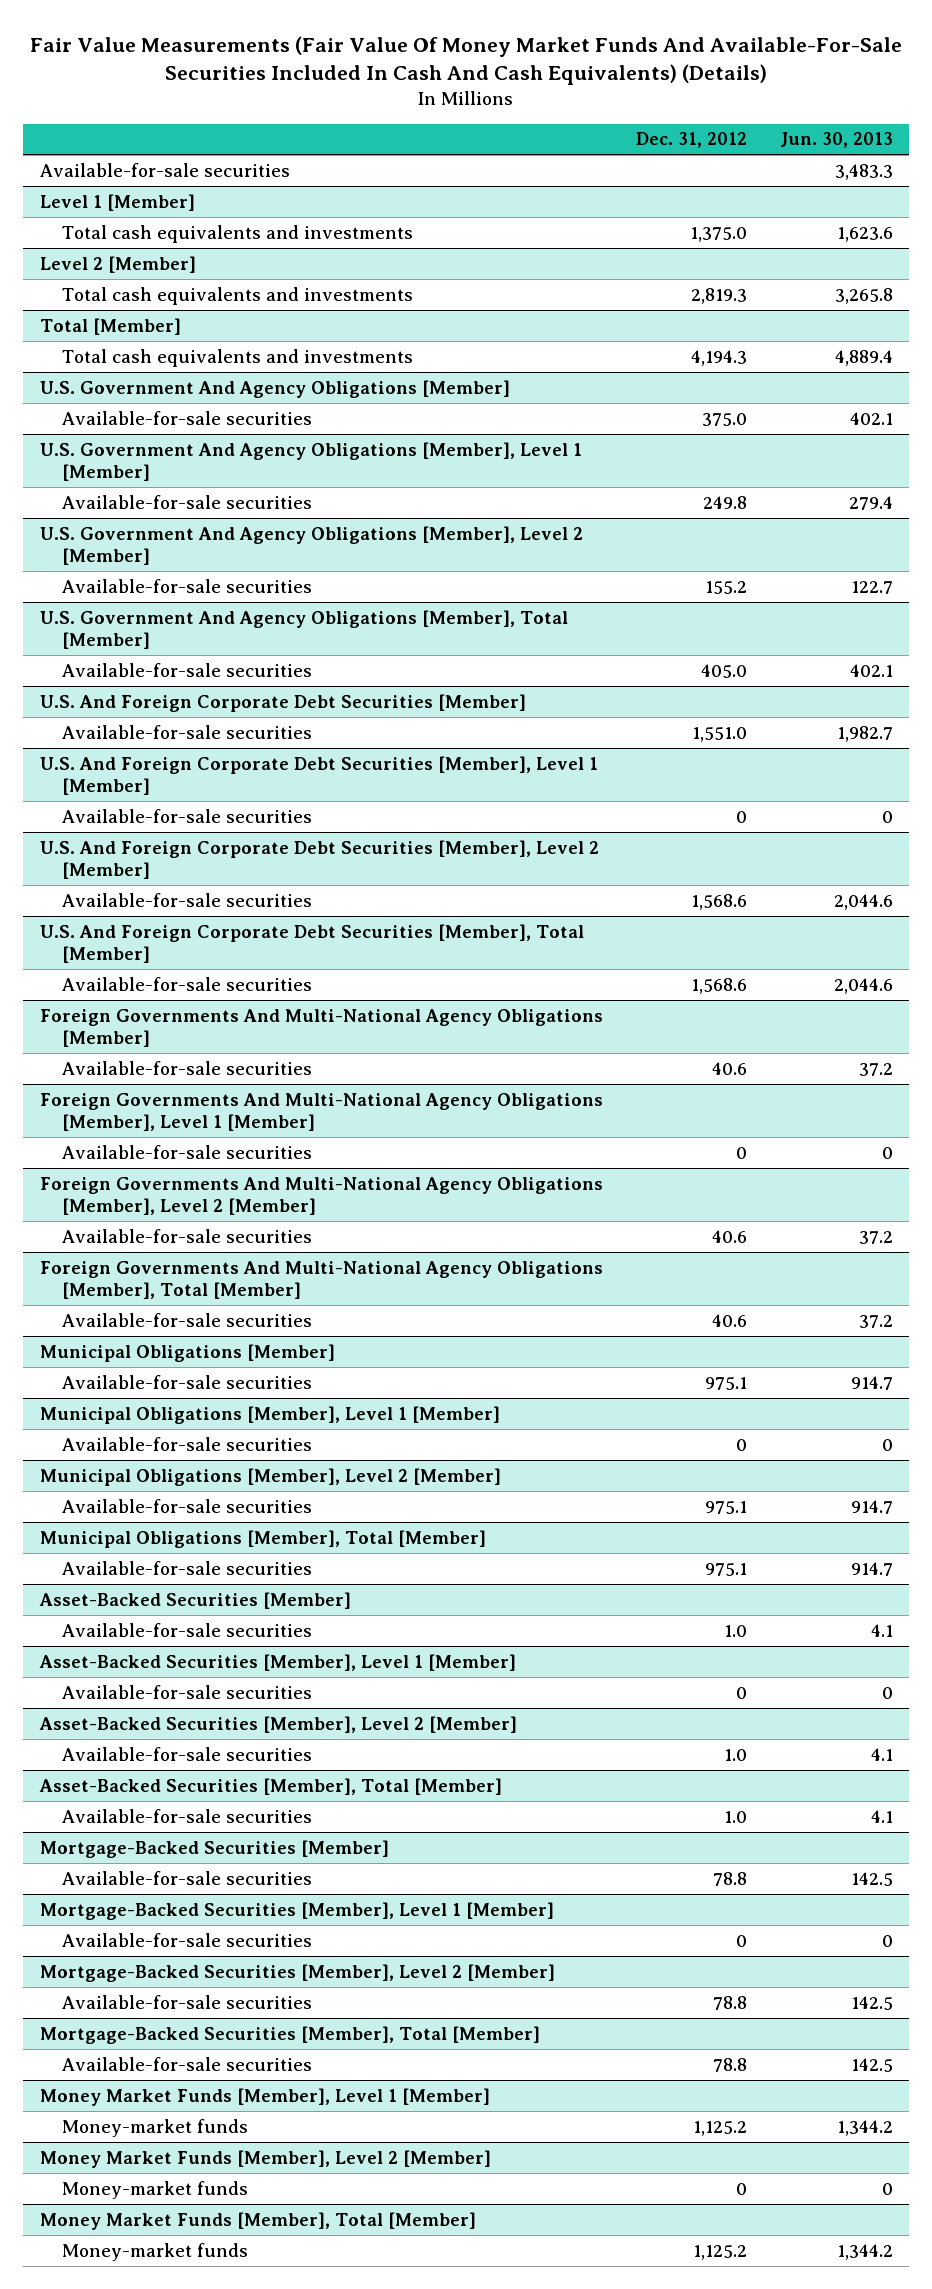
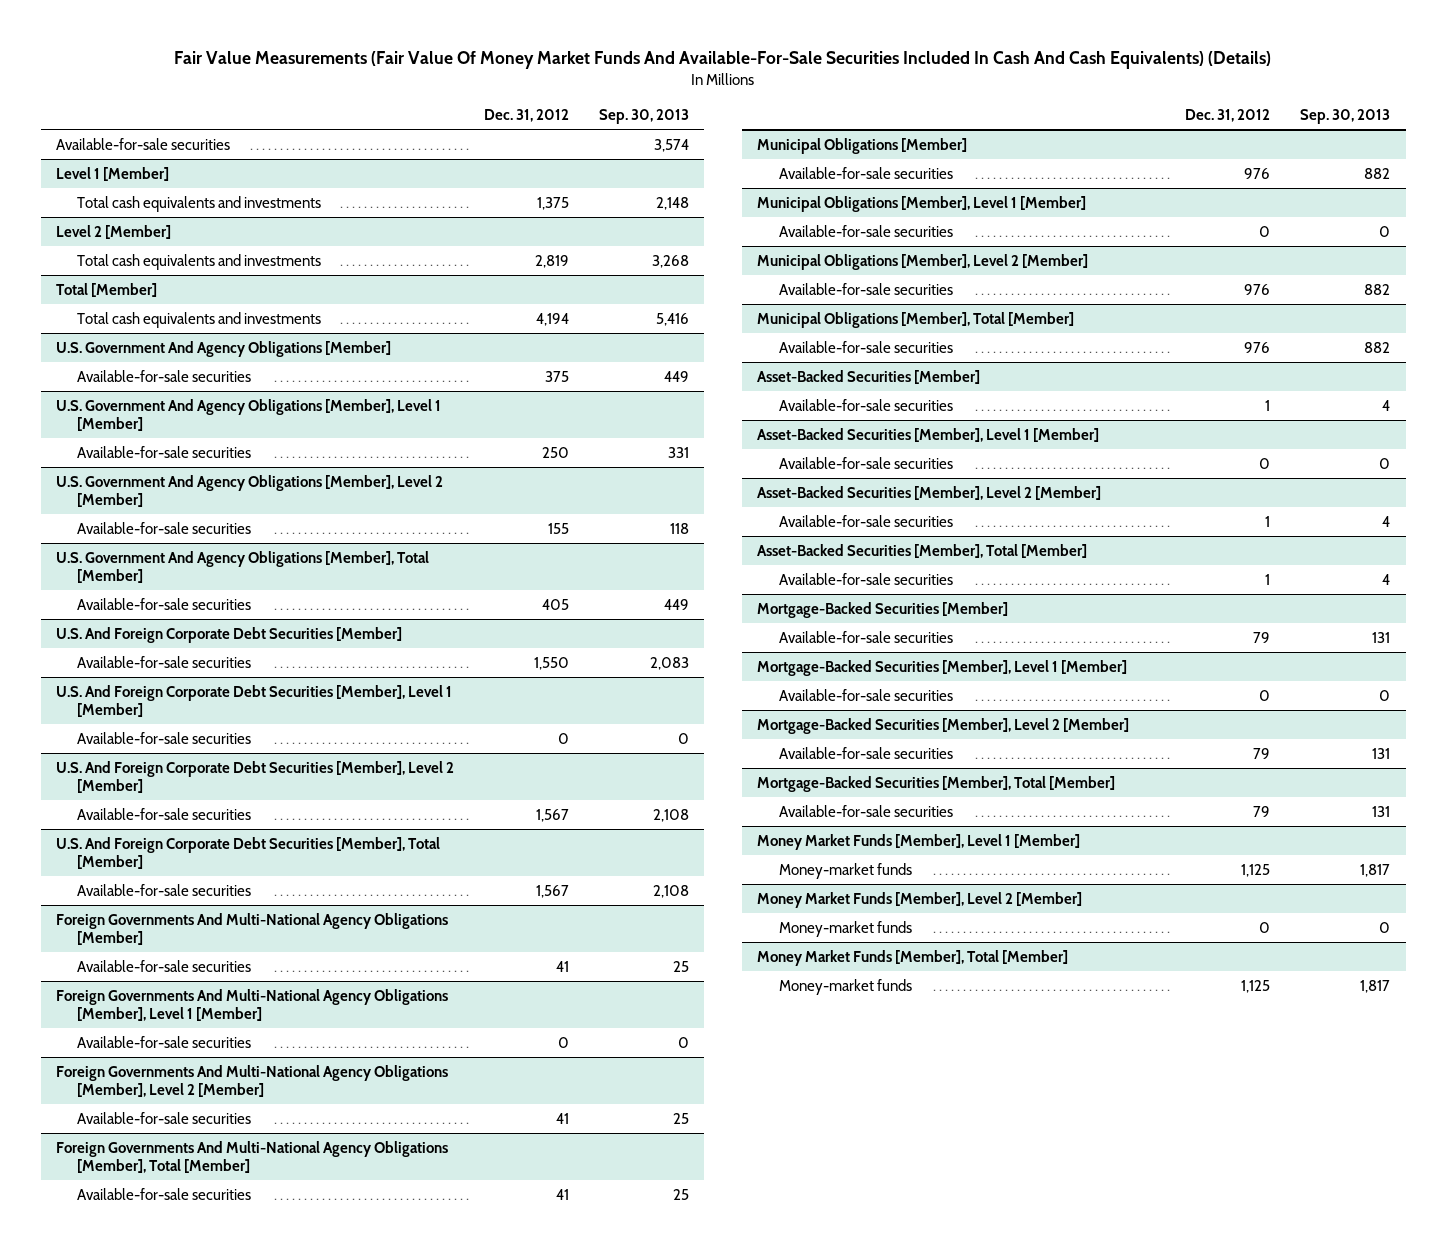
- | Dec. 31, 2012 | Jun. 30, 2013
+ | Dec. 31, 2012 | Sep. 30, 2013
@ Level 1 [Member]
- Total cash equivalents and investments | 1,375.0 | 1,623.6
+ Total cash equivalents and investments | 1,375 | 2,148
@ Level 2 [Member]
- Total cash equivalents and investments | 2,819.3 | 3,265.8
+ Total cash equivalents and investments | 2,819 | 3,268
@ Total [Member]
- Total cash equivalents and investments | 4,194.3 | 4,889.4
+ Total cash equivalents and investments | 4,194 | 5,416
@ U.S. Government And Agency Obligations [Member]
- Available-for-sale securities | 375.0 | 402.1
+ Available-for-sale securities | 375 | 449
@ U.S. Government And Agency Obligations [Member], Level 1 [Member]
- Available-for-sale securities | 249.8 | 279.4
+ Available-for-sale securities | 250 | 331
@ U.S. Government And Agency Obligations [Member], Level 2 [Member]
- Available-for-sale securities | 155.2 | 122.7
+ Available-for-sale securities | 155 | 118
@ U.S. Government And Agency Obligations [Member], Total [Member]
- Available-for-sale securities | 405.0 | 402.1
+ Available-for-sale securities | 405 | 449
@ U.S. And Foreign Corporate Debt Securities [Member]
- Available-for-sale securities | 1,551.0 | 1,982.7
+ Available-for-sale securities | 1,550 | 2,083
@ U.S. And Foreign Corporate Debt Securities [Member], Level 2 [Member]
- Available-for-sale securities | 1,568.6 | 2,044.6
+ Available-for-sale securities | 1,567 | 2,108
@ U.S. And Foreign Corporate Debt Securities [Member], Total [Member]
- Available-for-sale securities | 1,568.6 | 2,044.6
+ Available-for-sale securities | 1,567 | 2,108
@ Foreign Governments And Multi-National Agency Obligations [Member]
- Available-for-sale securities | 40.6 | 37.2
+ Available-for-sale securities | 41 | 25
@ Foreign Governments And Multi-National Agency Obligations [Member], Level 2 [Member]
- Available-for-sale securities | 40.6 | 37.2
+ Available-for-sale securities | 41 | 25
@ Foreign Governments And Multi-National Agency Obligations [Member], Total [Member]
- Available-for-sale securities | 40.6 | 37.2
+ Available-for-sale securities | 41 | 25
@ Municipal Obligations [Member]
- Available-for-sale securities | 975.1 | 914.7
+ Available-for-sale securities | 976 | 882
@ Municipal Obligations [Member], Level 2 [Member]
- Available-for-sale securities | 975.1 | 914.7
+ Available-for-sale securities | 976 | 882
@ Municipal Obligations [Member], Total [Member]
- Available-for-sale securities | 975.1 | 914.7
+ Available-for-sale securities | 976 | 882
@ Asset-Backed Securities [Member]
- Available-for-sale securities | 1.0 | 4.1
+ Available-for-sale securities | 1 | 4
@ Asset-Backed Securities [Member], Level 2 [Member]
- Available-for-sale securities | 1.0 | 4.1
+ Available-for-sale securities | 1 | 4
@ Asset-Backed Securities [Member], Total [Member]
- Available-for-sale securities | 1.0 | 4.1
+ Available-for-sale securities | 1 | 4
@ Mortgage-Backed Securities [Member]
- Available-for-sale securities | 78.8 | 142.5
+ Available-for-sale securities | 79 | 131
@ Mortgage-Backed Securities [Member], Level 2 [Member]
- Available-for-sale securities | 78.8 | 142.5
+ Available-for-sale securities | 79 | 131
@ Mortgage-Backed Securities [Member], Total [Member]
- Available-for-sale securities | 78.8 | 142.5
+ Available-for-sale securities | 79 | 131
@ Money Market Funds [Member], Level 1 [Member]
- Money-market funds | 1,125.2 | 1,344.2
+ Money-market funds | 1,125 | 1,817
@ Money Market Funds [Member], Total [Member]
- Money-market funds | 1,125.2 | 1,344.2
+ Money-market funds | 1,125 | 1,817

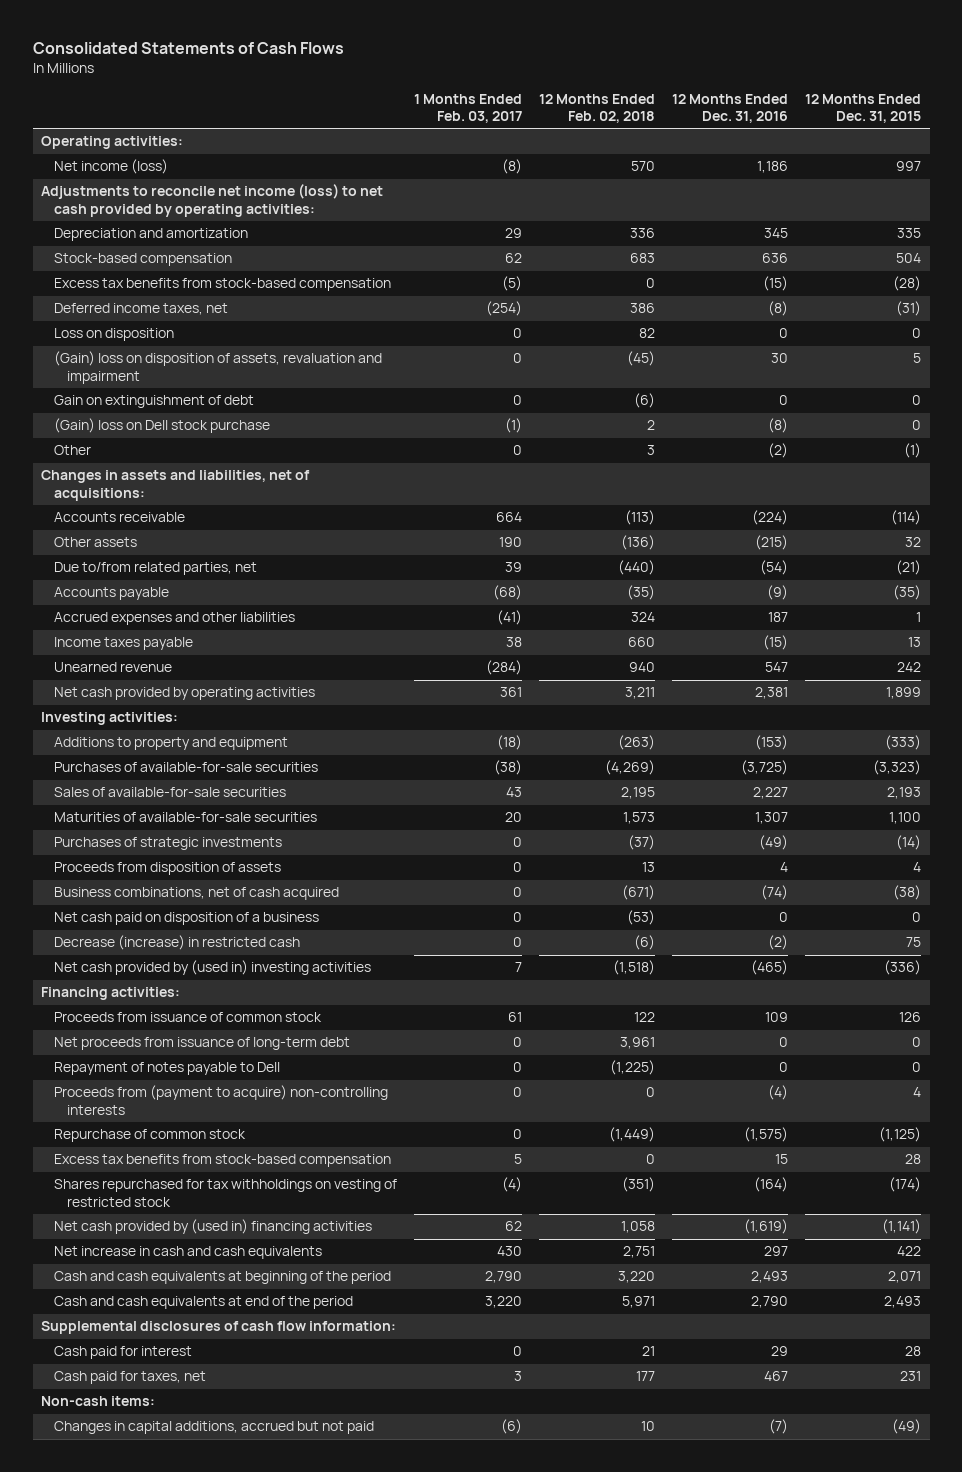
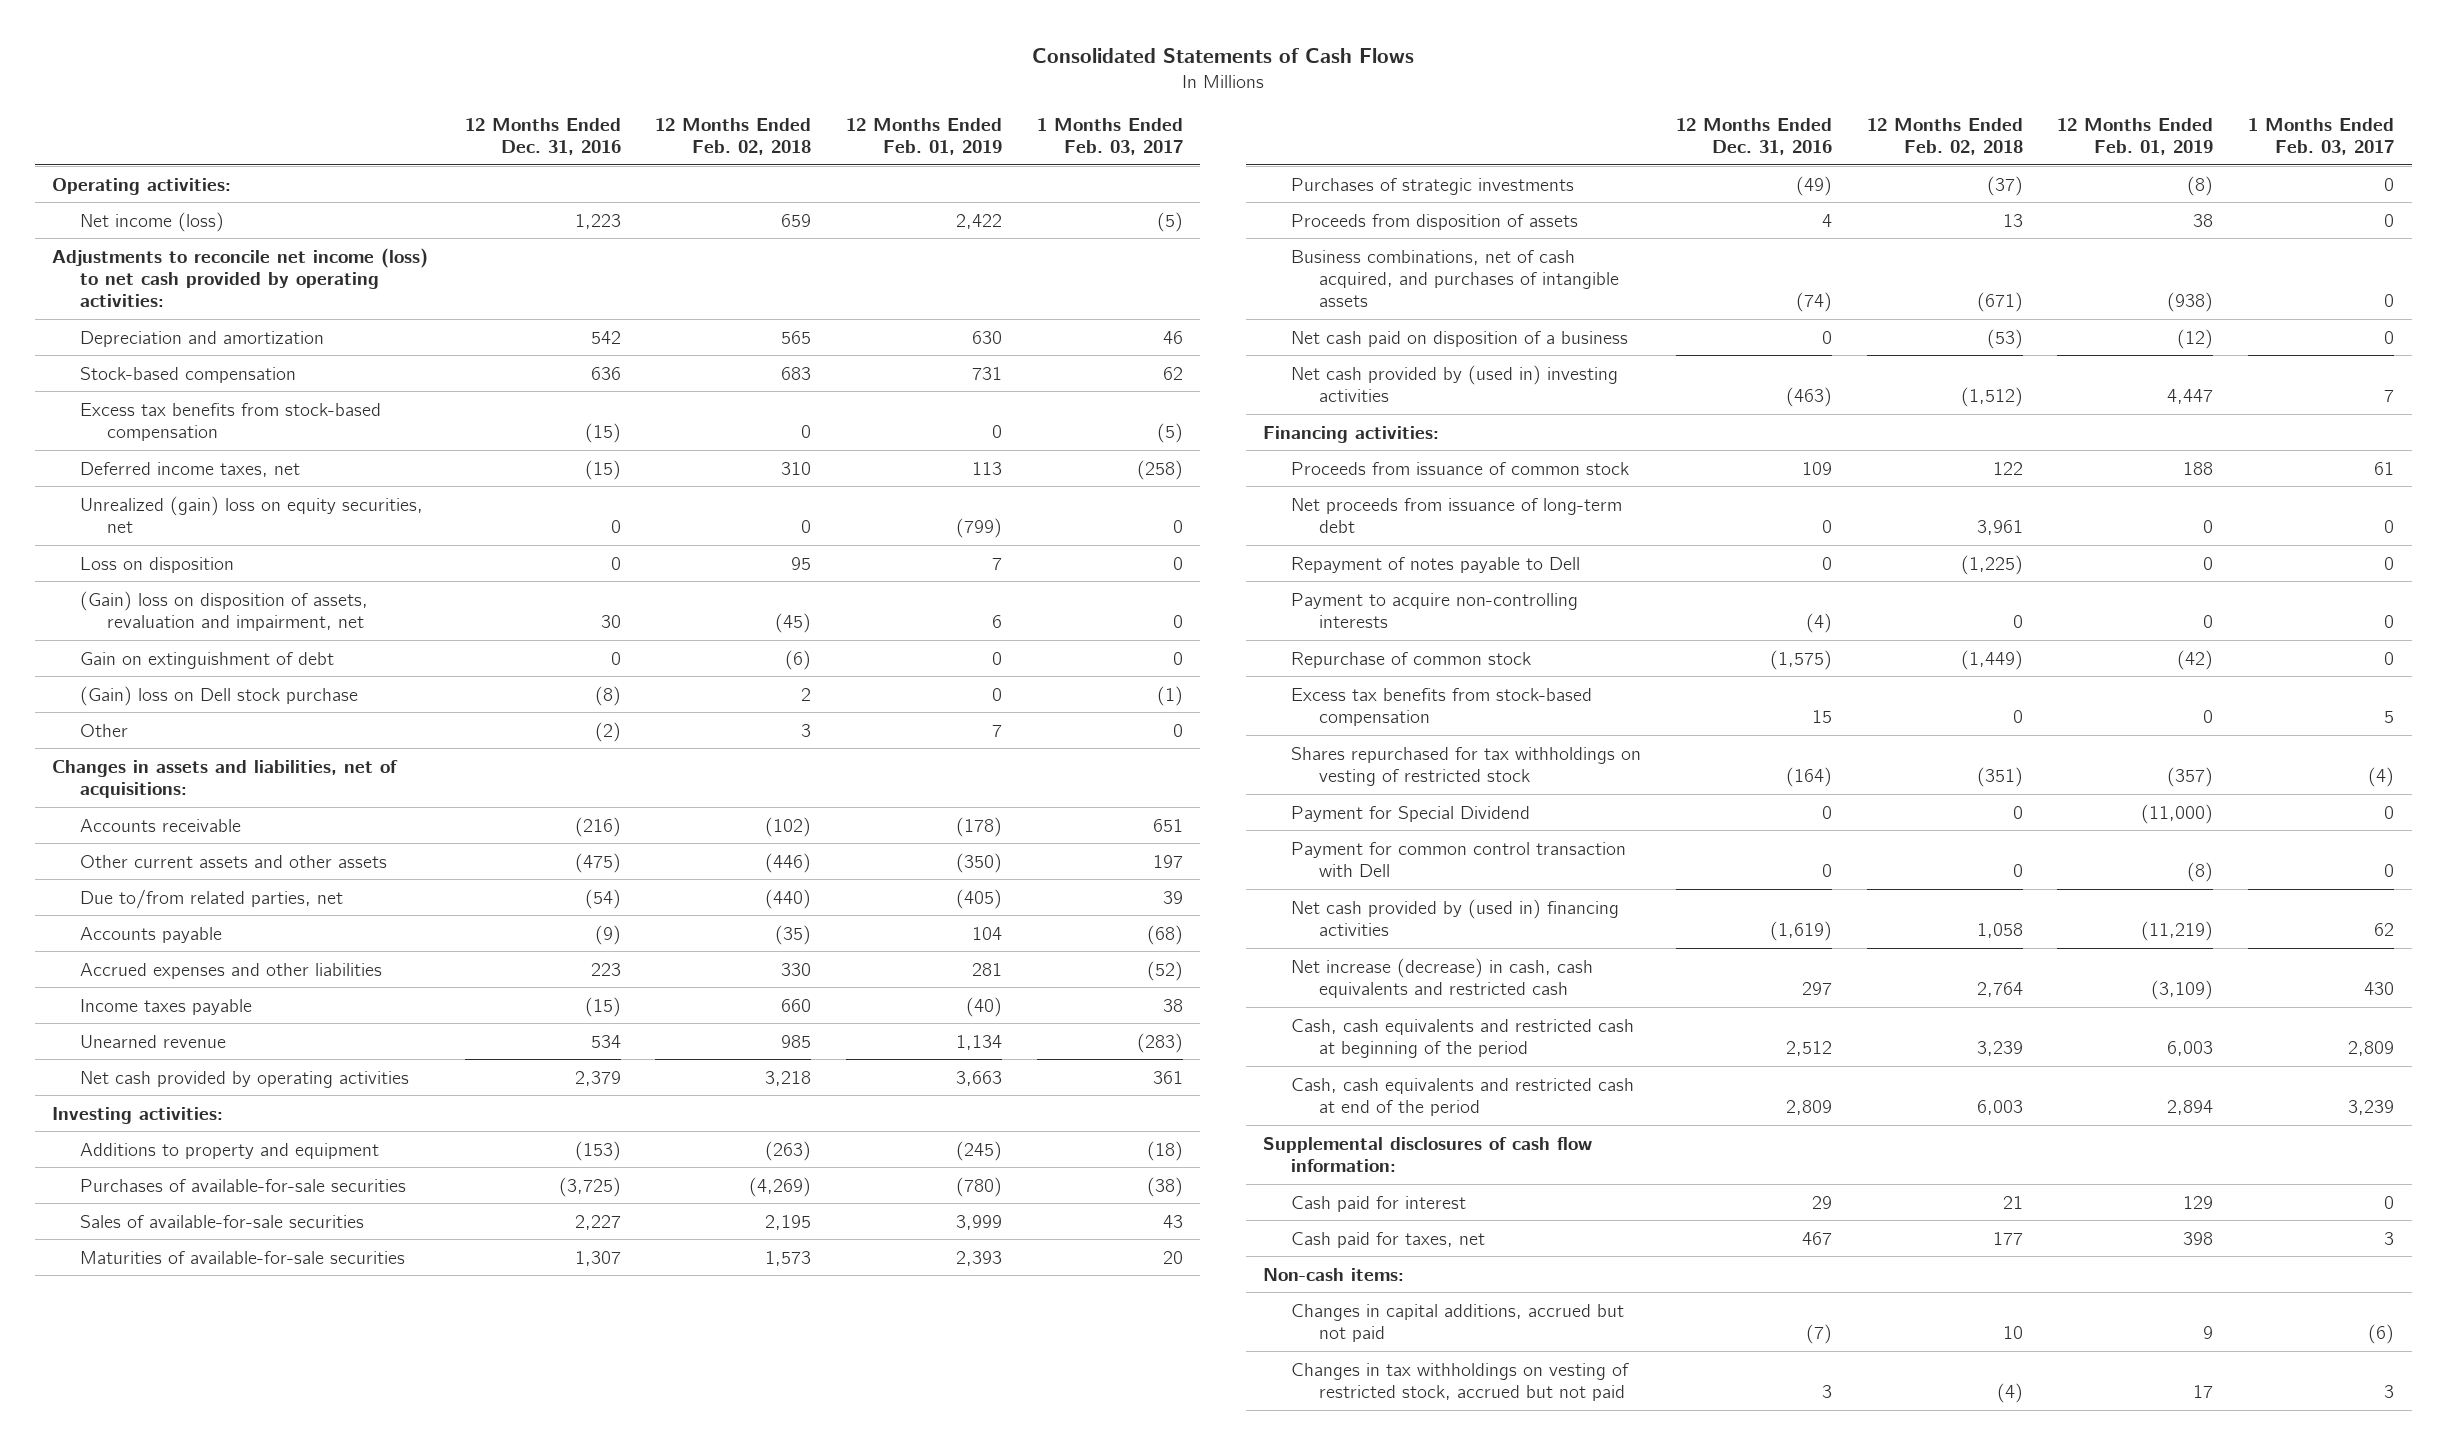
- | 1 Months Ended Feb. 03, 2017 | 12 Months Ended Feb. 02, 2018 | 12 Months Ended Dec. 31, 2016 | 12 Months Ended Dec. 31, 2015
+ | 12 Months Ended Dec. 31, 2016 | 12 Months Ended Feb. 02, 2018 | 12 Months Ended Feb. 01, 2019 | 1 Months Ended Feb. 03, 2017
- Net income (loss) | (8) | 570 | 1,186 | 997
+ Net income (loss) | 1,223 | 659 | 2,422 | (5)
- Depreciation and amortization | 29 | 336 | 345 | 335
+ Depreciation and amortization | 542 | 565 | 630 | 46
- Deferred income taxes, net | (254) | 386 | (8) | (31)
- Loss on disposition | 0 | 82 | 0 | 0
- (Gain) loss on disposition of assets, revaluation and impairment | 0 | (45) | 30 | 5
+ Deferred income taxes, net | (15) | 310 | 113 | (258)
+ Unrealized (gain) loss on equity securities, net | 0 | 0 | (799) | 0
+ Loss on disposition | 0 | 95 | 7 | 0
+ (Gain) loss on disposition of assets, revaluation and impairment, net | 30 | (45) | 6 | 0
- Accounts receivable | 664 | (113) | (224) | (114)
- Other assets | 190 | (136) | (215) | 32
+ Accounts receivable | (216) | (102) | (178) | 651
+ Other current assets and other assets | (475) | (446) | (350) | 197
- Accrued expenses and other liabilities | (41) | 324 | 187 | 1
+ Accrued expenses and other liabilities | 223 | 330 | 281 | (52)
- Unearned revenue | (284) | 940 | 547 | 242
- Net cash provided by operating activities | 361 | 3,211 | 2,381 | 1,899
+ Unearned revenue | 534 | 985 | 1,134 | (283)
+ Net cash provided by operating activities | 2,379 | 3,218 | 3,663 | 361
- Business combinations, net of cash acquired | 0 | (671) | (74) | (38)
+ Business combinations, net of cash acquired, and purchases of intangible assets | (74) | (671) | (938) | 0
- Decrease (increase) in restricted cash | 0 | (6) | (2) | 75
- Net cash provided by (used in) investing activities | 7 | (1,518) | (465) | (336)
+ Net cash provided by (used in) investing activities | (463) | (1,512) | 4,447 | 7
- Proceeds from (payment to acquire) non-controlling interests | 0 | 0 | (4) | 4
+ Payment to acquire non-controlling interests | (4) | 0 | 0 | 0
+ Payment for Special Dividend | 0 | 0 | (11,000) | 0
+ Payment for common control transaction with Dell | 0 | 0 | (8) | 0
- Net increase in cash and cash equivalents | 430 | 2,751 | 297 | 422
- Cash and cash equivalents at beginning of the period | 2,790 | 3,220 | 2,493 | 2,071
- Cash and cash equivalents at end of the period | 3,220 | 5,971 | 2,790 | 2,493
+ Net increase (decrease) in cash, cash equivalents and restricted cash | 297 | 2,764 | (3,109) | 430
+ Cash, cash equivalents and restricted cash at beginning of the period | 2,512 | 3,239 | 6,003 | 2,809
+ Cash, cash equivalents and restricted cash at end of the period | 2,809 | 6,003 | 2,894 | 3,239
+ Changes in tax withholdings on vesting of restricted stock, accrued but not paid | 3 | (4) | 17 | 3

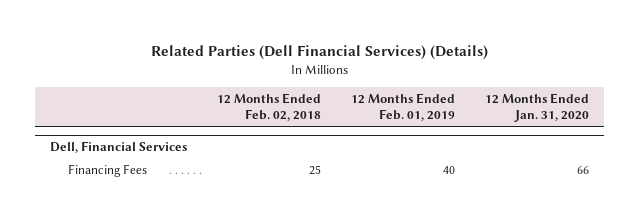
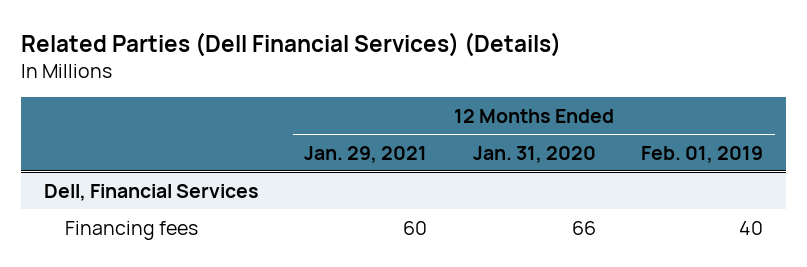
- | 12 Months Ended Feb. 02, 2018 | 12 Months Ended Feb. 01, 2019 | 12 Months Ended Jan. 31, 2020
+ | 12 Months Ended Jan. 29, 2021 | 12 Months Ended Jan. 31, 2020 | 12 Months Ended Feb. 01, 2019
@ Dell, Financial Services
- Financing Fees | 25 | 40 | 66
+ Financing fees | 60 | 66 | 40

